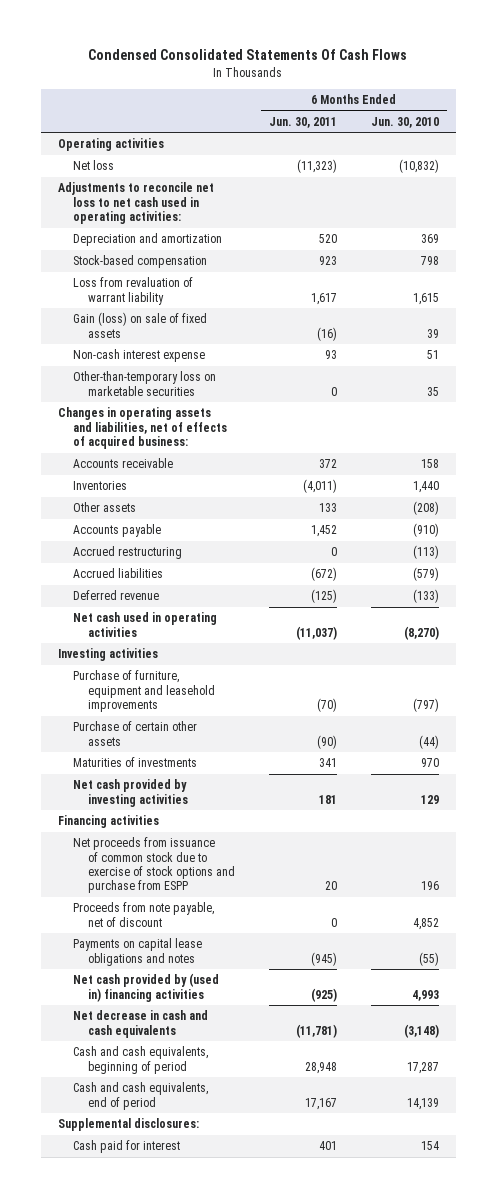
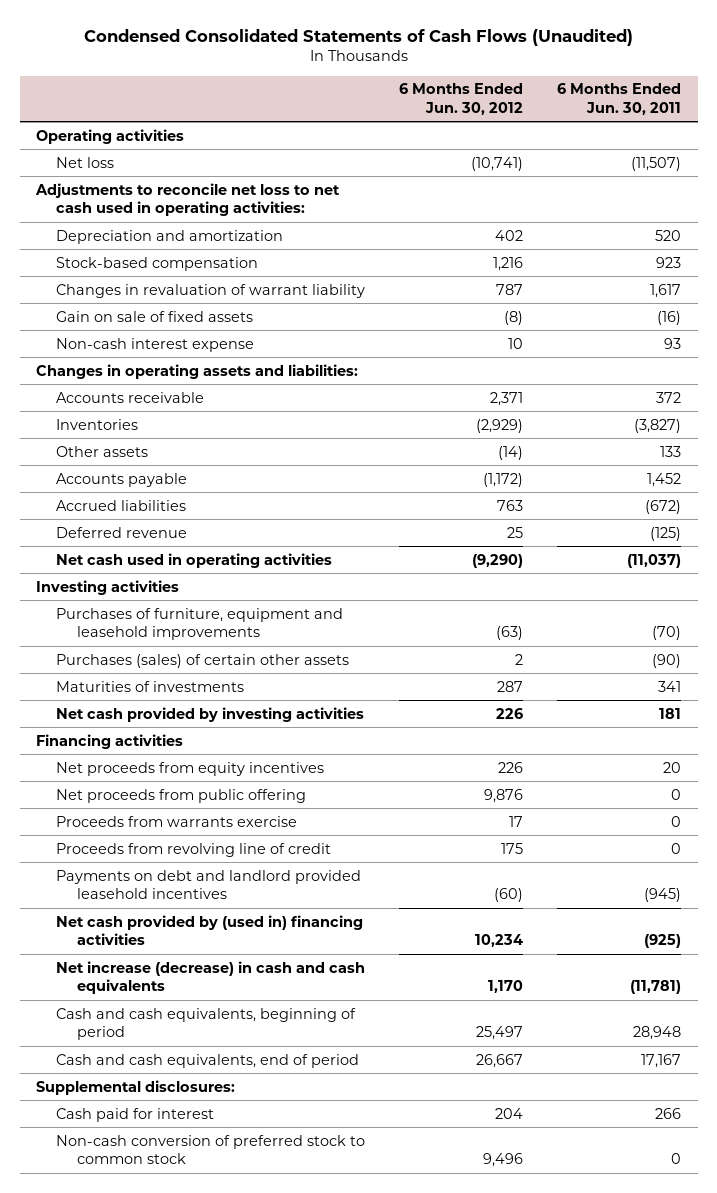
- Condensed Consolidated Statements Of Cash Flows
+ Condensed Consolidated Statements of Cash Flows (Unaudited)
- | 6 Months Ended Jun. 30, 2011 | 6 Months Ended Jun. 30, 2010
+ | 6 Months Ended Jun. 30, 2012 | 6 Months Ended Jun. 30, 2011
- Net loss | (11,323) | (10,832)
+ Net loss | (10,741) | (11,507)
- Loss from revaluation of warrant liability | 1,617 | 1,615
- Gain (loss) on sale of fixed assets | (16) | 39
+ Changes in revaluation of warrant liability | 787 | 1,617
+ Gain on sale of fixed assets | (8) | (16)
- Other-than-temporary loss on marketable securities | 0 | 35
- Changes in operating assets and liabilities, net of effects of acquired business:
+ Changes in operating assets and liabilities:
- Inventories | (4,011) | 1,440
+ Inventories | (2,929) | (3,827)
- Accrued restructuring | 0 | (113)
- Purchase of furniture, equipment and leasehold improvements | (70) | (797)
- Purchase of certain other assets | (90) | (44)
+ Purchases of furniture, equipment and leasehold improvements | (63) | (70)
+ Purchases (sales) of certain other assets | 2 | (90)
- Net proceeds from issuance of common stock due to exercise of stock options and purchase from ESPP | 20 | 196
- Proceeds from note payable, net of discount | 0 | 4,852
- Payments on capital lease obligations and notes | (945) | (55)
+ Net proceeds from equity incentives | 226 | 20
+ Net proceeds from public offering | 9,876 | 0
+ Proceeds from warrants exercise | 17 | 0
+ Proceeds from revolving line of credit | 175 | 0
+ Payments on debt and landlord provided leasehold incentives | (60) | (945)
- Net decrease in cash and cash equivalents | (11,781) | (3,148)
+ Net increase (decrease) in cash and cash equivalents | 1,170 | (11,781)
- Cash paid for interest | 401 | 154
+ Cash paid for interest | 204 | 266
+ Non-cash conversion of preferred stock to common stock | 9,496 | 0

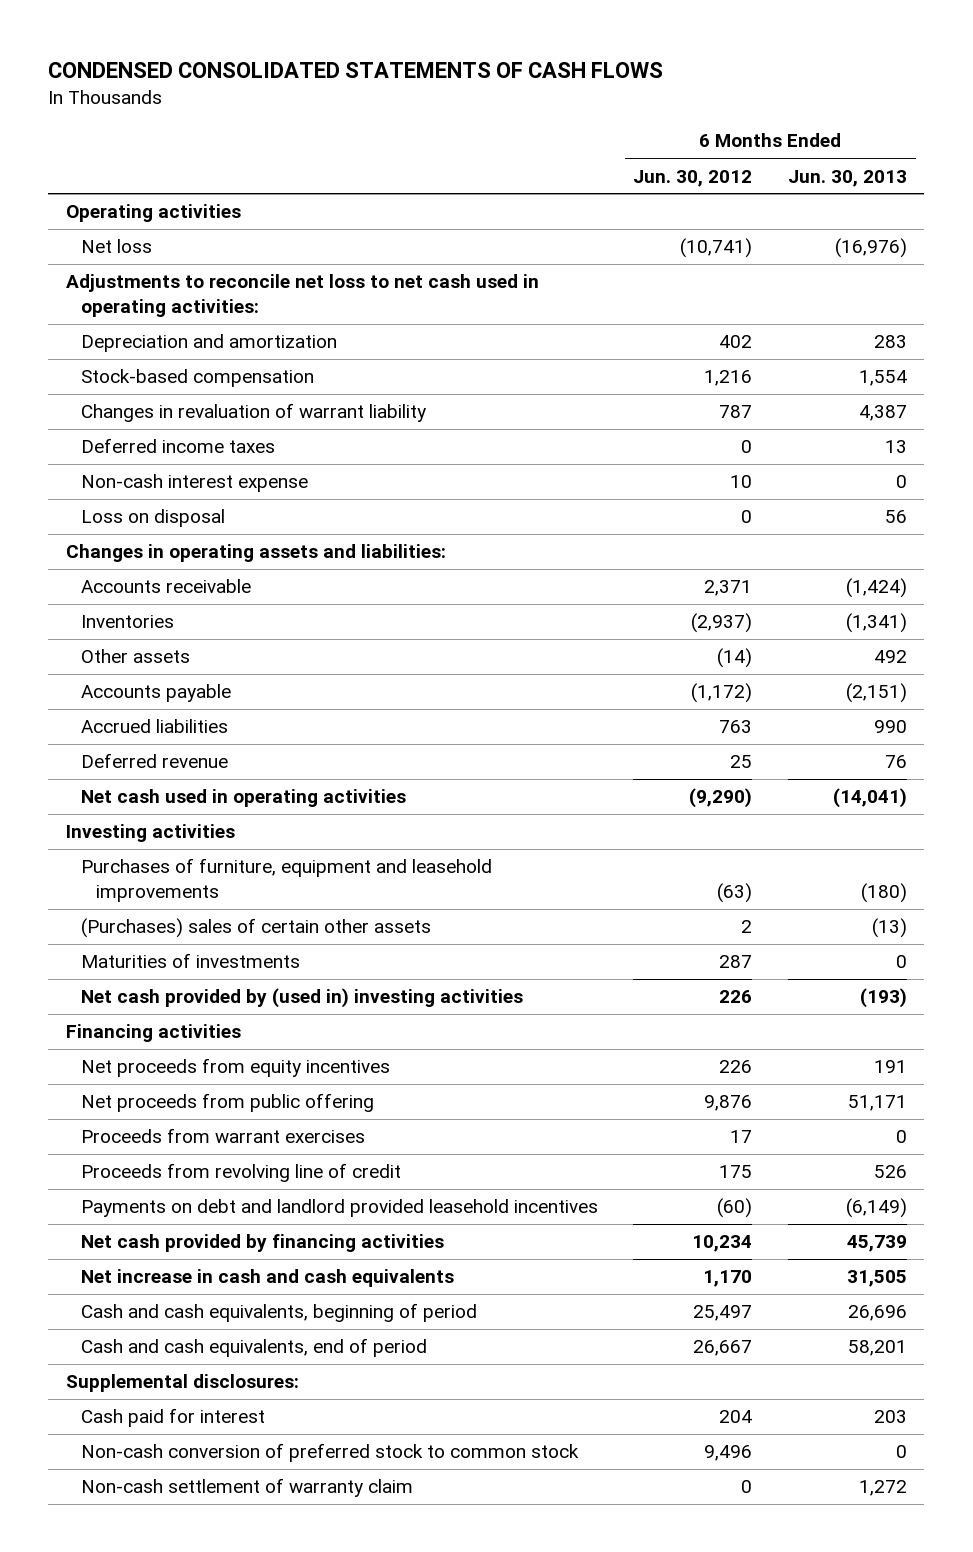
- Condensed Consolidated Statements of Cash Flows (Unaudited)
+ CONDENSED CONSOLIDATED STATEMENTS OF CASH FLOWS
- | 6 Months Ended Jun. 30, 2012 | 6 Months Ended Jun. 30, 2011
+ | 6 Months Ended Jun. 30, 2012 | 6 Months Ended Jun. 30, 2013
- Gain on sale of fixed assets | (8) | (16)
+ Deferred income taxes | 0 | 13
+ Loss on disposal | 0 | 56
- Inventories | (2,929) | (3,827)
+ Inventories | (2,937) | (1,341)
- Purchases (sales) of certain other assets | 2 | (90)
+ (Purchases) sales of certain other assets | 2 | (13)
- Net cash provided by investing activities | 226 | 181
+ Net cash provided by (used in) investing activities | 226 | (193)
- Proceeds from warrants exercise | 17 | 0
+ Proceeds from warrant exercises | 17 | 0
- Net cash provided by (used in) financing activities | 10,234 | (925)
- Net increase (decrease) in cash and cash equivalents | 1,170 | (11,781)
+ Net cash provided by financing activities | 10,234 | 45,739
+ Net increase in cash and cash equivalents | 1,170 | 31,505
+ Non-cash settlement of warranty claim | 0 | 1,272

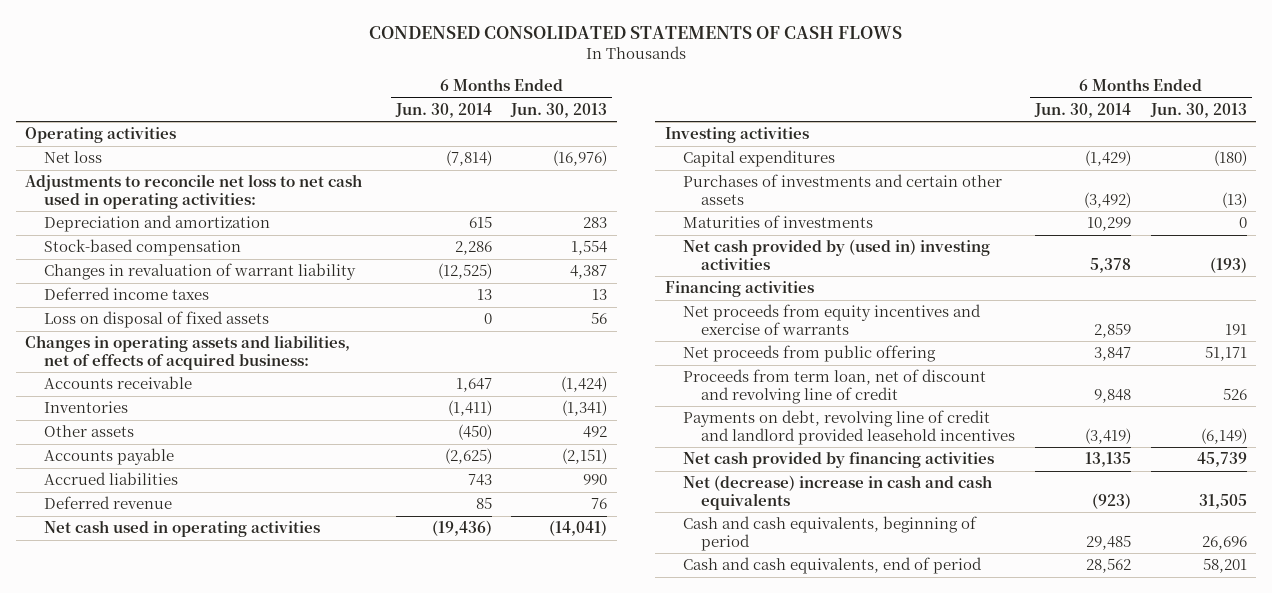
- | 6 Months Ended Jun. 30, 2012 | 6 Months Ended Jun. 30, 2013
+ | 6 Months Ended Jun. 30, 2014 | 6 Months Ended Jun. 30, 2013
- Non-cash interest expense | 10 | 0
- Loss on disposal | 0 | 56
- Changes in operating assets and liabilities:
+ Loss on disposal of fixed assets | 0 | 56
+ Changes in operating assets and liabilities, net of effects of acquired business:
- Purchases of furniture, equipment and leasehold improvements | (63) | (180)
- (Purchases) sales of certain other assets | 2 | (13)
+ Capital expenditures | (1,429) | (180)
+ Purchases of investments and certain other assets | (3,492) | (13)
- Net proceeds from equity incentives | 226 | 191
+ Net proceeds from equity incentives and exercise of warrants | 2,859 | 191
- Proceeds from warrant exercises | 17 | 0
- Proceeds from revolving line of credit | 175 | 526
- Payments on debt and landlord provided leasehold incentives | (60) | (6,149)
+ Proceeds from term loan, net of discount and revolving line of credit | 9,848 | 526
+ Payments on debt, revolving line of credit and landlord provided leasehold incentives | (3,419) | (6,149)
- Net increase in cash and cash equivalents | 1,170 | 31,505
+ Net (decrease) increase in cash and cash equivalents | (923) | 31,505
- Supplemental disclosures:
- Cash paid for interest | 204 | 203
- Non-cash conversion of preferred stock to common stock | 9,496 | 0
- Non-cash settlement of warranty claim | 0 | 1,272

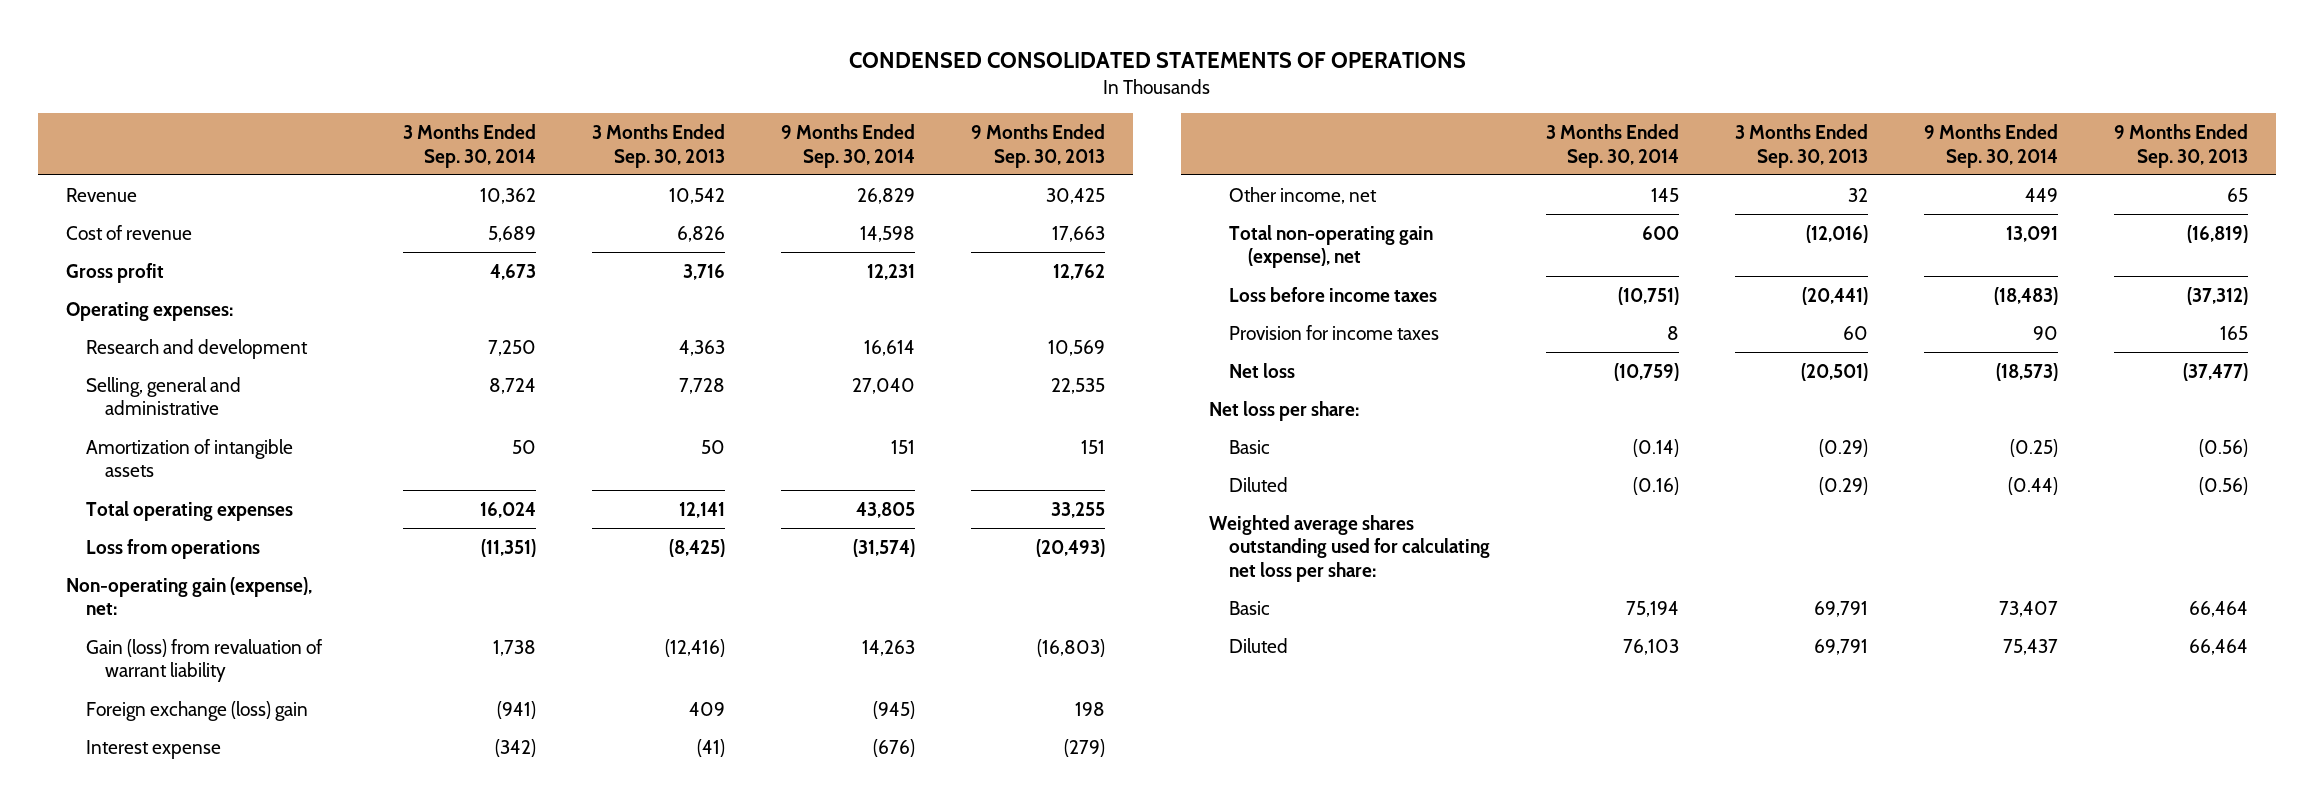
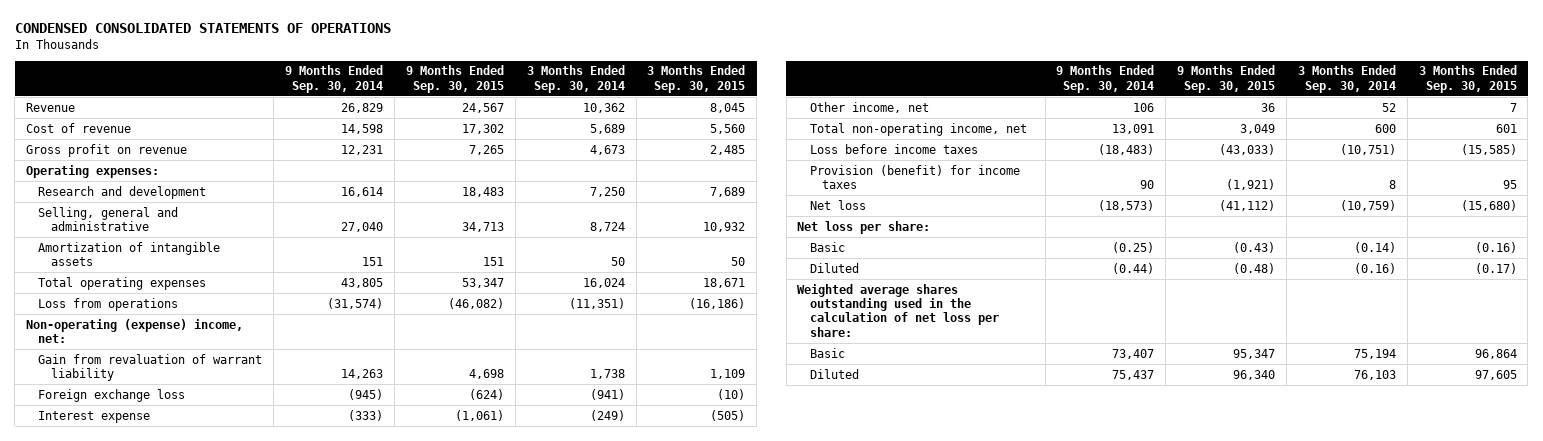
- | 3 Months Ended Sep. 30, 2014 | 3 Months Ended Sep. 30, 2013 | 9 Months Ended Sep. 30, 2014 | 9 Months Ended Sep. 30, 2013
+ | 9 Months Ended Sep. 30, 2014 | 9 Months Ended Sep. 30, 2015 | 3 Months Ended Sep. 30, 2014 | 3 Months Ended Sep. 30, 2015
- Gross profit | 4,673 | 3,716 | 12,231 | 12,762
+ Gross profit on revenue | 12,231 | 7,265 | 4,673 | 2,485
- Non-operating gain (expense), net:
- Gain (loss) from revaluation of warrant liability | 1,738 | (12,416) | 14,263 | (16,803)
- Foreign exchange (loss) gain | (941) | 409 | (945) | 198
- Interest expense | (342) | (41) | (676) | (279)
- Other income, net | 145 | 32 | 449 | 65
- Total non-operating gain (expense), net | 600 | (12,016) | 13,091 | (16,819)
+ Non-operating (expense) income, net:
+ Gain from revaluation of warrant liability | 14,263 | 4,698 | 1,738 | 1,109
+ Foreign exchange loss | (945) | (624) | (941) | (10)
+ Interest expense | (333) | (1,061) | (249) | (505)
+ Other income, net | 106 | 36 | 52 | 7
+ Total non-operating income, net | 13,091 | 3,049 | 600 | 601
- Provision for income taxes | 8 | 60 | 90 | 165
+ Provision (benefit) for income taxes | 90 | (1,921) | 8 | 95
- Weighted average shares outstanding used for calculating net loss per share:
+ Weighted average shares outstanding used in the calculation of net loss per share:

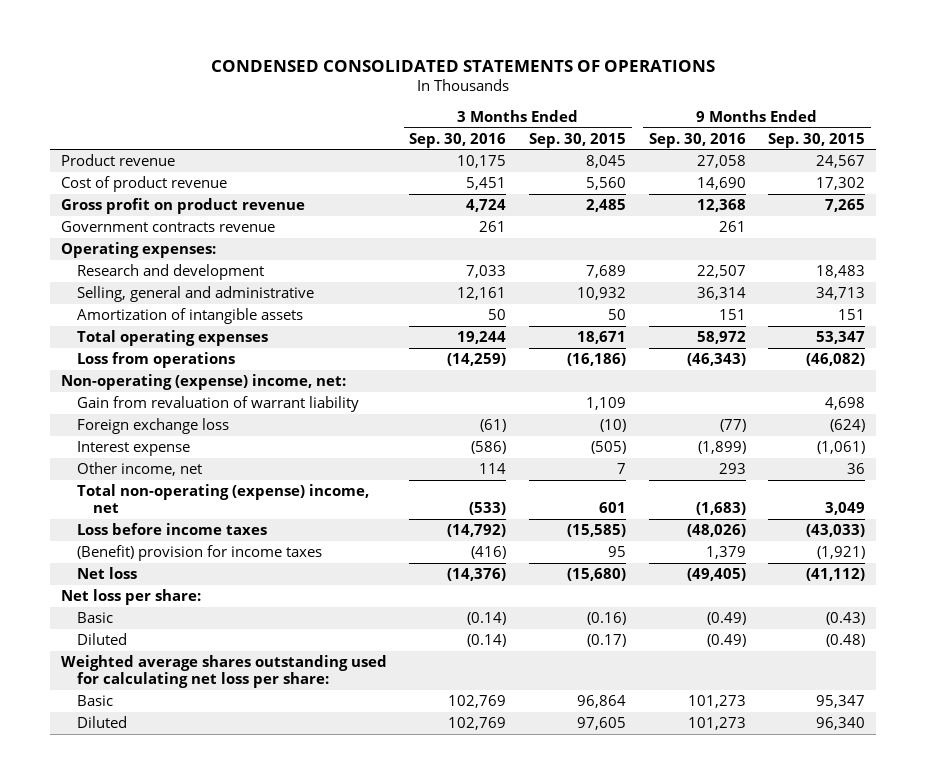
- | 9 Months Ended Sep. 30, 2014 | 9 Months Ended Sep. 30, 2015 | 3 Months Ended Sep. 30, 2014 | 3 Months Ended Sep. 30, 2015
+ | 3 Months Ended Sep. 30, 2016 | 3 Months Ended Sep. 30, 2015 | 9 Months Ended Sep. 30, 2016 | 9 Months Ended Sep. 30, 2015
- Revenue | 26,829 | 24,567 | 10,362 | 8,045
- Cost of revenue | 14,598 | 17,302 | 5,689 | 5,560
- Gross profit on revenue | 12,231 | 7,265 | 4,673 | 2,485
+ Product revenue | 10,175 | 8,045 | 27,058 | 24,567
+ Cost of product revenue | 5,451 | 5,560 | 14,690 | 17,302
+ Gross profit on product revenue | 4,724 | 2,485 | 12,368 | 7,265
+ Government contracts revenue | 261 | | 261 |
- Total non-operating income, net | 13,091 | 3,049 | 600 | 601
+ Total non-operating (expense) income, net | (533) | 601 | (1,683) | 3,049
- Provision (benefit) for income taxes | 90 | (1,921) | 8 | 95
+ (Benefit) provision for income taxes | (416) | 95 | 1,379 | (1,921)
- Weighted average shares outstanding used in the calculation of net loss per share:
+ Weighted average shares outstanding used for calculating net loss per share:

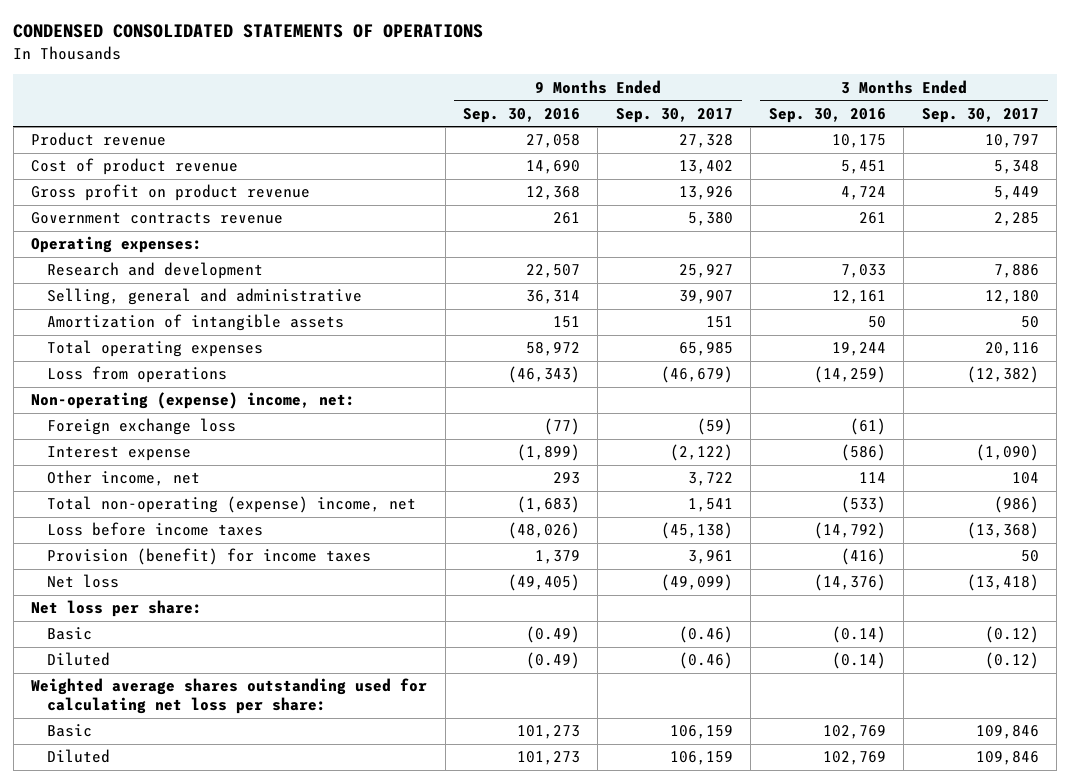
- | 3 Months Ended Sep. 30, 2016 | 3 Months Ended Sep. 30, 2015 | 9 Months Ended Sep. 30, 2016 | 9 Months Ended Sep. 30, 2015
+ | 9 Months Ended Sep. 30, 2016 | 9 Months Ended Sep. 30, 2017 | 3 Months Ended Sep. 30, 2016 | 3 Months Ended Sep. 30, 2017
- Gain from revaluation of warrant liability | | 1,109 | | 4,698
- (Benefit) provision for income taxes | (416) | 95 | 1,379 | (1,921)
+ Provision (benefit) for income taxes | 1,379 | 3,961 | (416) | 50

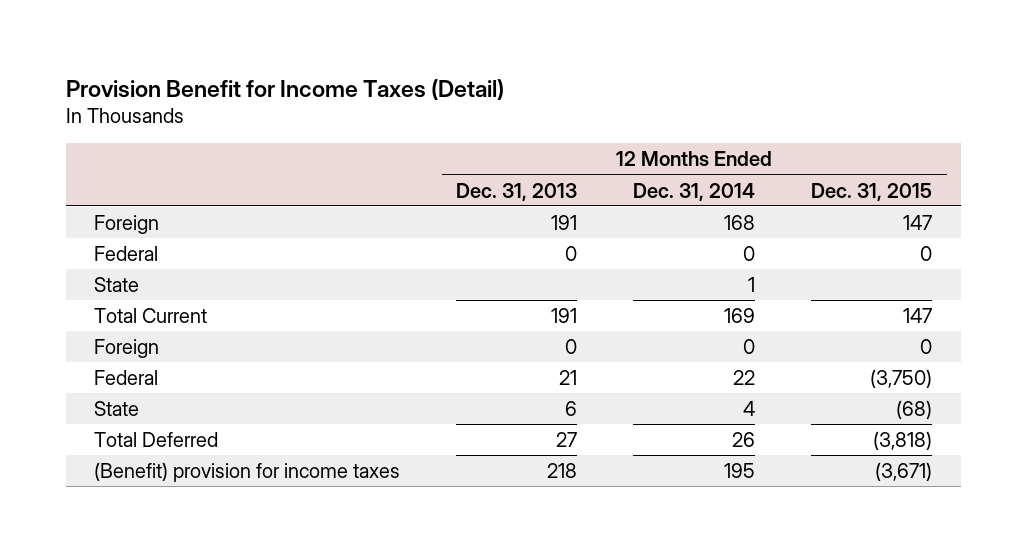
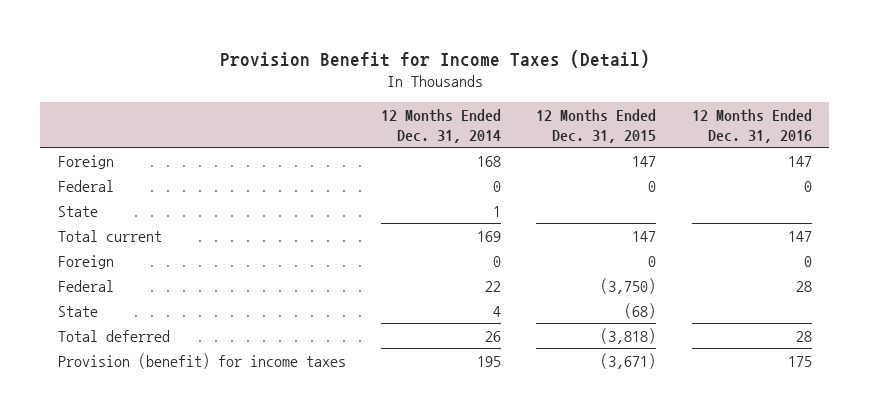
- | 12 Months Ended Dec. 31, 2013 | 12 Months Ended Dec. 31, 2014 | 12 Months Ended Dec. 31, 2015
+ | 12 Months Ended Dec. 31, 2014 | 12 Months Ended Dec. 31, 2015 | 12 Months Ended Dec. 31, 2016
- Total Current | 191 | 169 | 147
+ Total current | 169 | 147 | 147
- Total Deferred | 27 | 26 | (3,818)
- (Benefit) provision for income taxes | 218 | 195 | (3,671)
+ Total deferred | 26 | (3,818) | 28
+ Provision (benefit) for income taxes | 195 | (3,671) | 175

